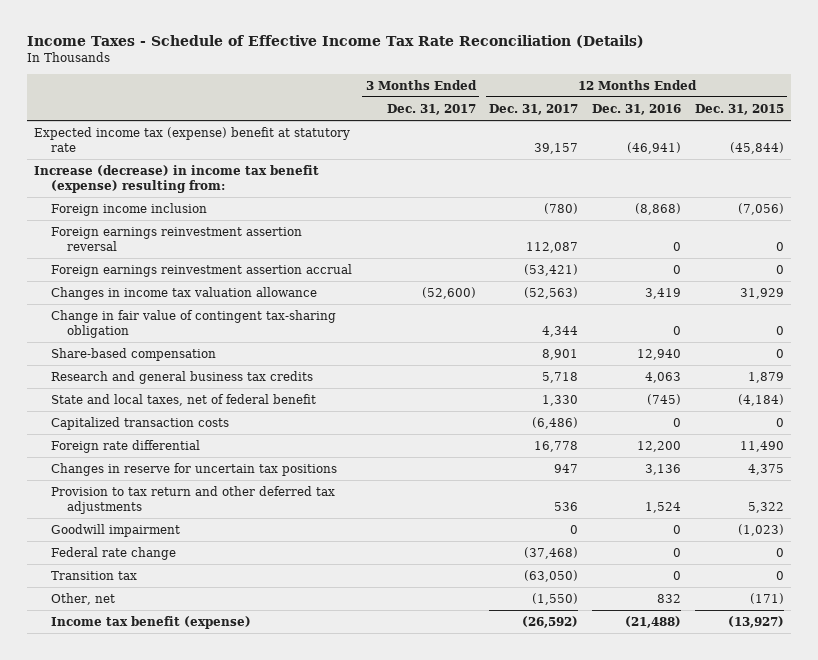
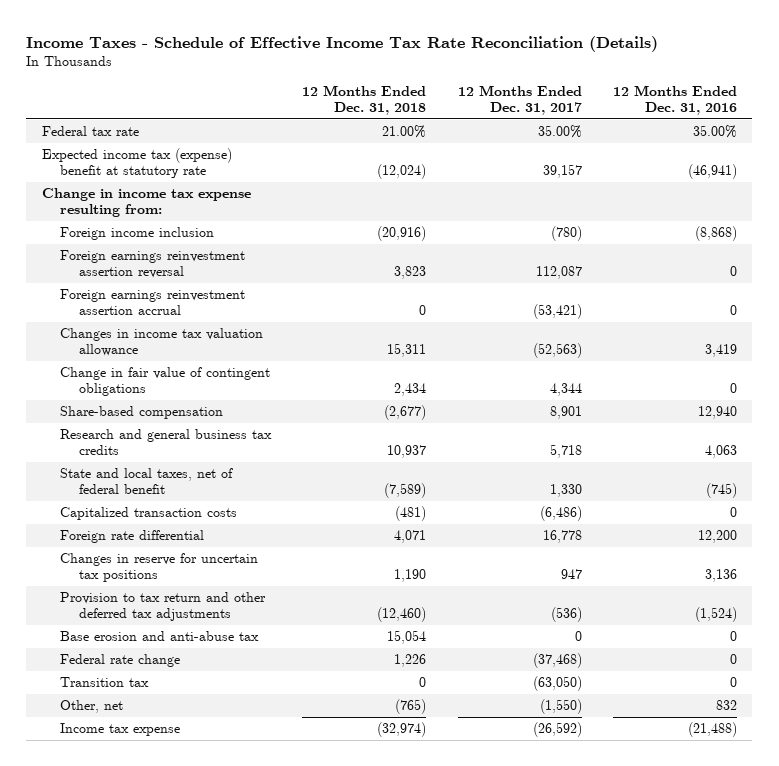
- | 3 Months Ended Dec. 31, 2017 | 12 Months Ended Dec. 31, 2017 | 12 Months Ended Dec. 31, 2016 | 12 Months Ended Dec. 31, 2015
+ | 12 Months Ended Dec. 31, 2018 | 12 Months Ended Dec. 31, 2017 | 12 Months Ended Dec. 31, 2016
+ Federal tax rate | 21.00% | 35.00% | 35.00%
- Increase (decrease) in income tax benefit (expense) resulting from:
+ Change in income tax expense resulting from:
- Change in fair value of contingent tax-sharing obligation | | 4,344 | 0 | 0
+ Change in fair value of contingent obligations | 2,434 | 4,344 | 0
- Provision to tax return and other deferred tax adjustments | | 536 | 1,524 | 5,322
- Goodwill impairment | | 0 | 0 | (1,023)
+ Provision to tax return and other deferred tax adjustments | (12,460) | (536) | (1,524)
+ Base erosion and anti-abuse tax | 15,054 | 0 | 0
- Income tax benefit (expense) | | (26,592) | (21,488) | (13,927)
+ Income tax expense | (32,974) | (26,592) | (21,488)

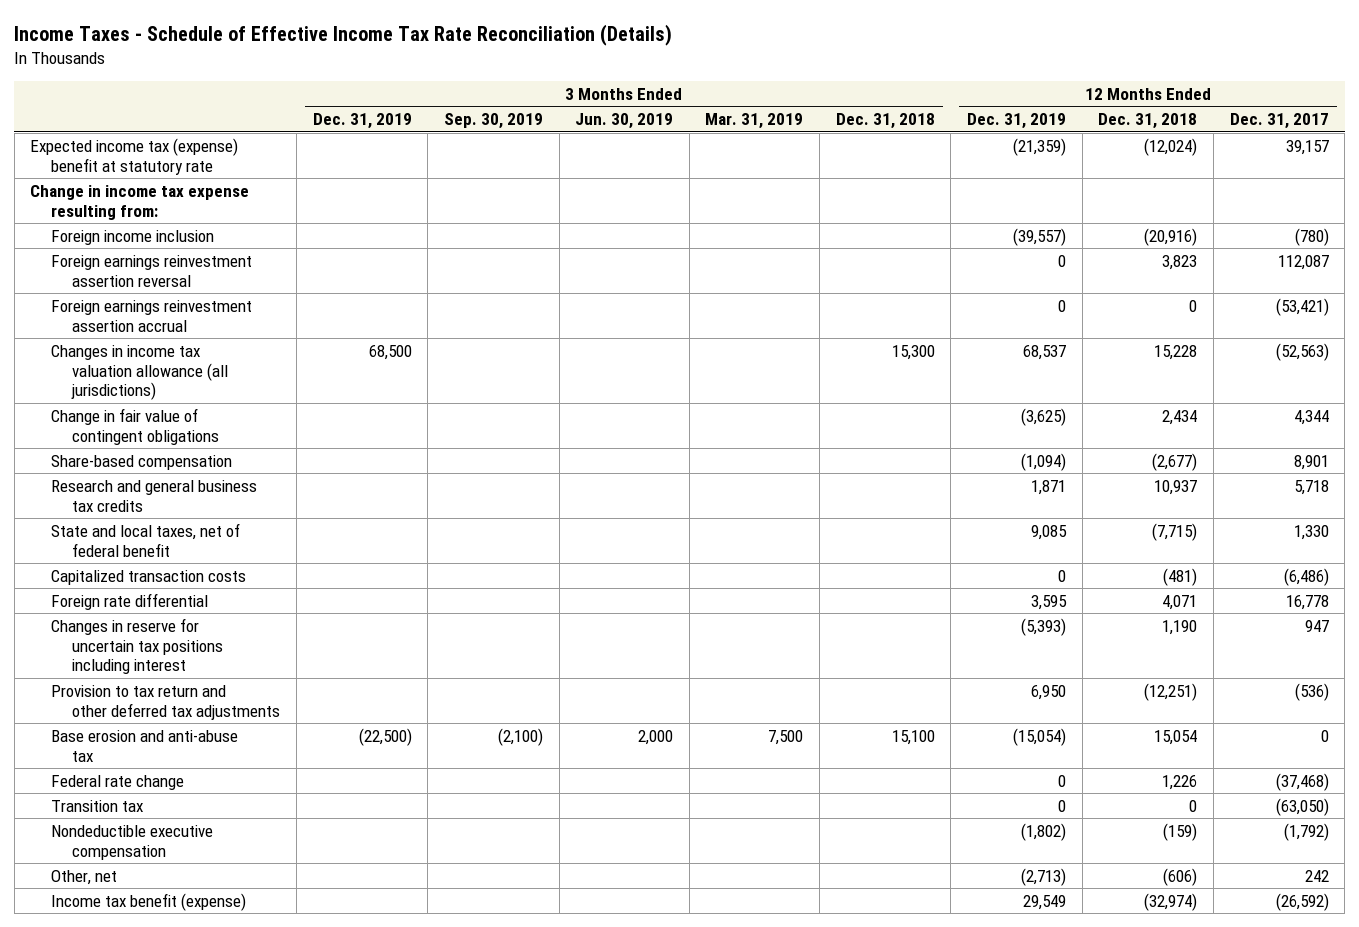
- | 12 Months Ended Dec. 31, 2018 | 12 Months Ended Dec. 31, 2017 | 12 Months Ended Dec. 31, 2016
+ | 3 Months Ended Dec. 31, 2019 | 3 Months Ended Sep. 30, 2019 | 3 Months Ended Jun. 30, 2019 | 3 Months Ended Mar. 31, 2019 | 3 Months Ended Dec. 31, 2018 | 12 Months Ended Dec. 31, 2019 | 12 Months Ended Dec. 31, 2018 | 12 Months Ended Dec. 31, 2017
- Federal tax rate | 21.00% | 35.00% | 35.00%
- Changes in income tax valuation allowance | 15,311 | (52,563) | 3,419
+ Changes in income tax valuation allowance (all jurisdictions) | 68,500 | | | | 15,300 | 68,537 | 15,228 | (52,563)
- State and local taxes, net of federal benefit | (7,589) | 1,330 | (745)
+ State and local taxes, net of federal benefit | | | | | | 9,085 | (7,715) | 1,330
- Changes in reserve for uncertain tax positions | 1,190 | 947 | 3,136
- Provision to tax return and other deferred tax adjustments | (12,460) | (536) | (1,524)
+ Changes in reserve for uncertain tax positions including interest | | | | | | (5,393) | 1,190 | 947
+ Provision to tax return and other deferred tax adjustments | | | | | | 6,950 | (12,251) | (536)
- Other, net | (765) | (1,550) | 832
- Income tax expense | (32,974) | (26,592) | (21,488)
+ Nondeductible executive compensation | | | | | | (1,802) | (159) | (1,792)
+ Other, net | | | | | | (2,713) | (606) | 242
+ Income tax benefit (expense) | | | | | | 29,549 | (32,974) | (26,592)

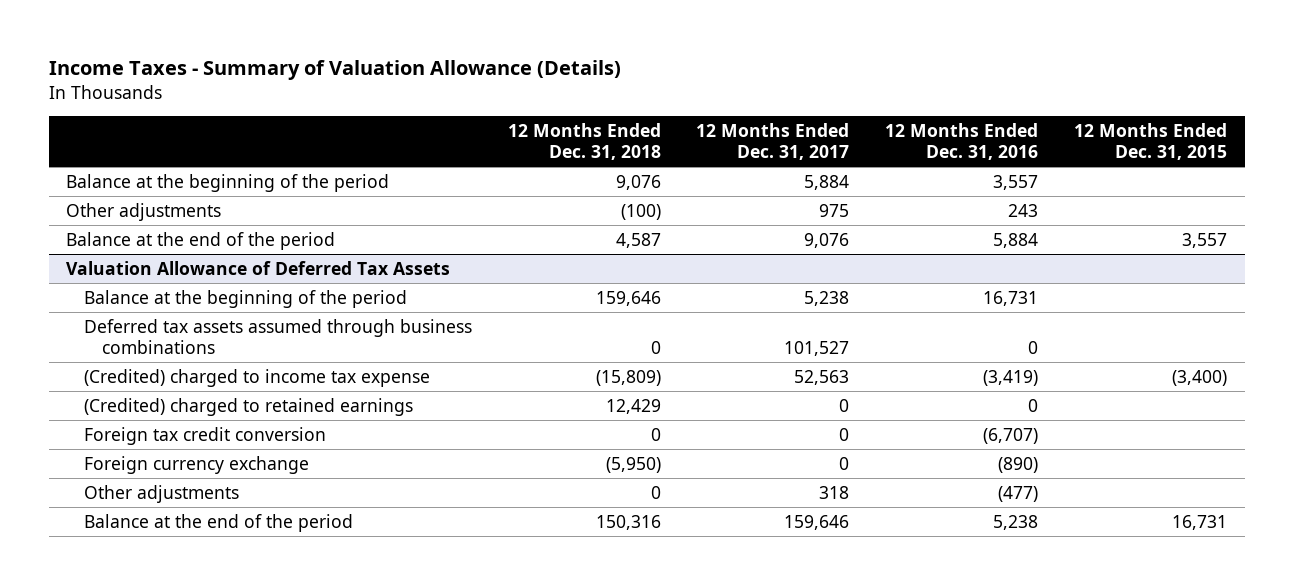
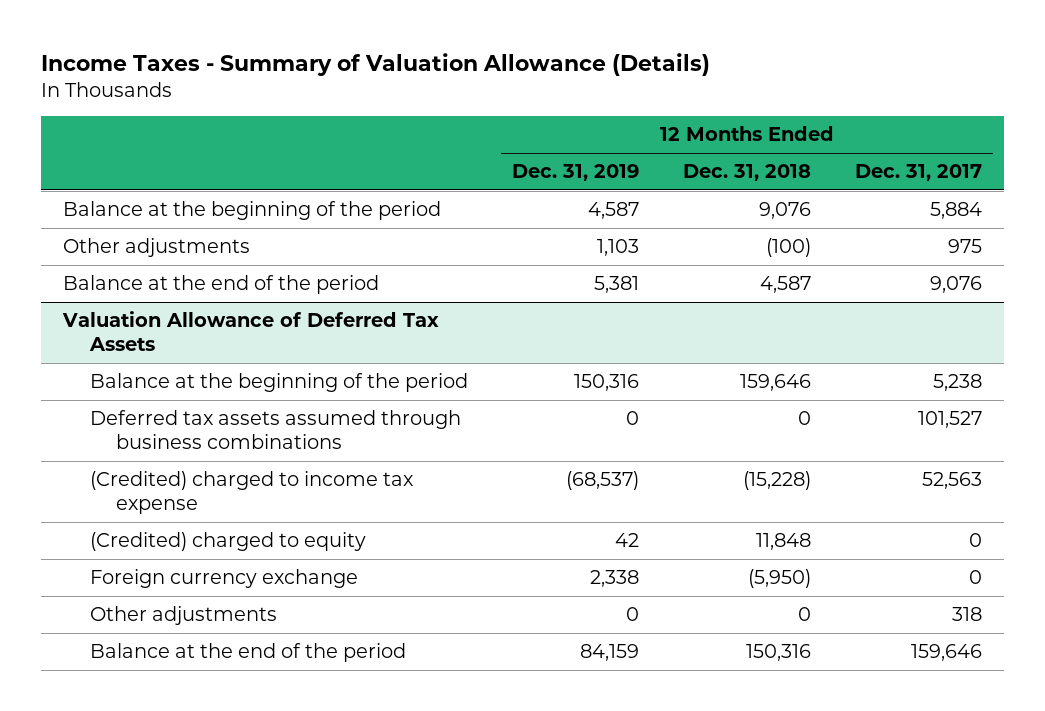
- | 12 Months Ended Dec. 31, 2018 | 12 Months Ended Dec. 31, 2017 | 12 Months Ended Dec. 31, 2016 | 12 Months Ended Dec. 31, 2015
+ | 12 Months Ended Dec. 31, 2019 | 12 Months Ended Dec. 31, 2018 | 12 Months Ended Dec. 31, 2017
@ Valuation Allowance of Deferred Tax Assets
- (Credited) charged to income tax expense | (15,809) | 52,563 | (3,419) | (3,400)
- (Credited) charged to retained earnings | 12,429 | 0 | 0 |
- Foreign tax credit conversion | 0 | 0 | (6,707) |
+ (Credited) charged to income tax expense | (68,537) | (15,228) | 52,563
+ (Credited) charged to equity | 42 | 11,848 | 0

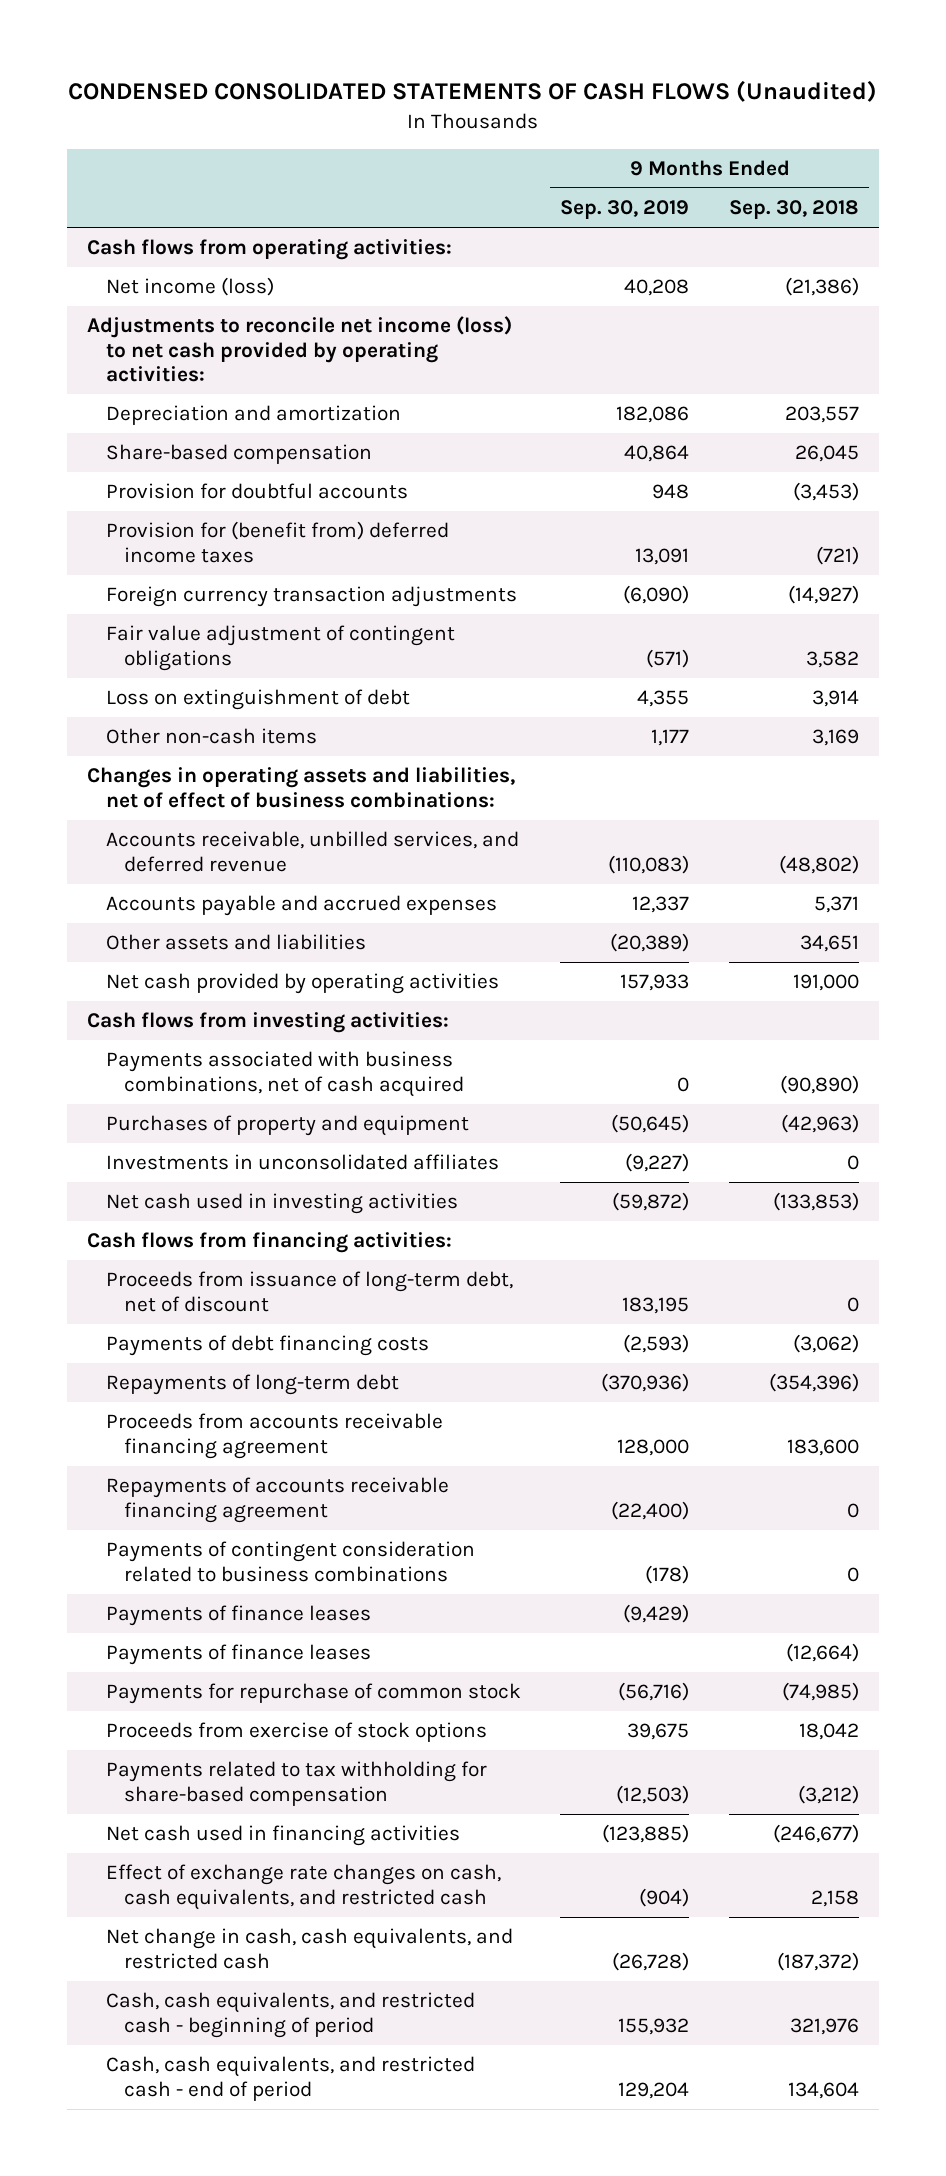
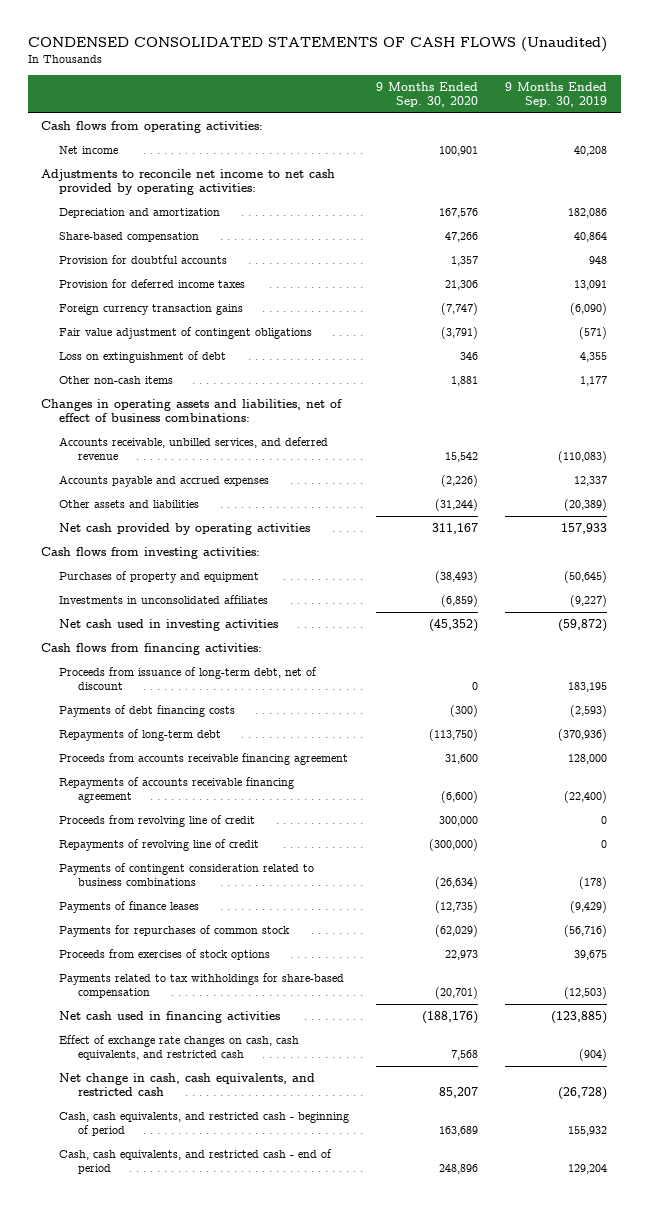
- | 9 Months Ended Sep. 30, 2019 | 9 Months Ended Sep. 30, 2018
+ | 9 Months Ended Sep. 30, 2020 | 9 Months Ended Sep. 30, 2019
- Net income (loss) | 40,208 | (21,386)
- Adjustments to reconcile net income (loss) to net cash provided by operating activities:
+ Net income | 100,901 | 40,208
+ Adjustments to reconcile net income to net cash provided by operating activities:
- Provision for (benefit from) deferred income taxes | 13,091 | (721)
- Foreign currency transaction adjustments | (6,090) | (14,927)
+ Provision for deferred income taxes | 21,306 | 13,091
+ Foreign currency transaction gains | (7,747) | (6,090)
- Payments associated with business combinations, net of cash acquired | 0 | (90,890)
+ Proceeds from revolving line of credit | 300,000 | 0
+ Repayments of revolving line of credit | (300,000) | 0
- Payments of finance leases | | (12,664)
- Payments for repurchase of common stock | (56,716) | (74,985)
- Proceeds from exercise of stock options | 39,675 | 18,042
- Payments related to tax withholding for share-based compensation | (12,503) | (3,212)
+ Payments for repurchases of common stock | (62,029) | (56,716)
+ Proceeds from exercises of stock options | 22,973 | 39,675
+ Payments related to tax withholdings for share-based compensation | (20,701) | (12,503)

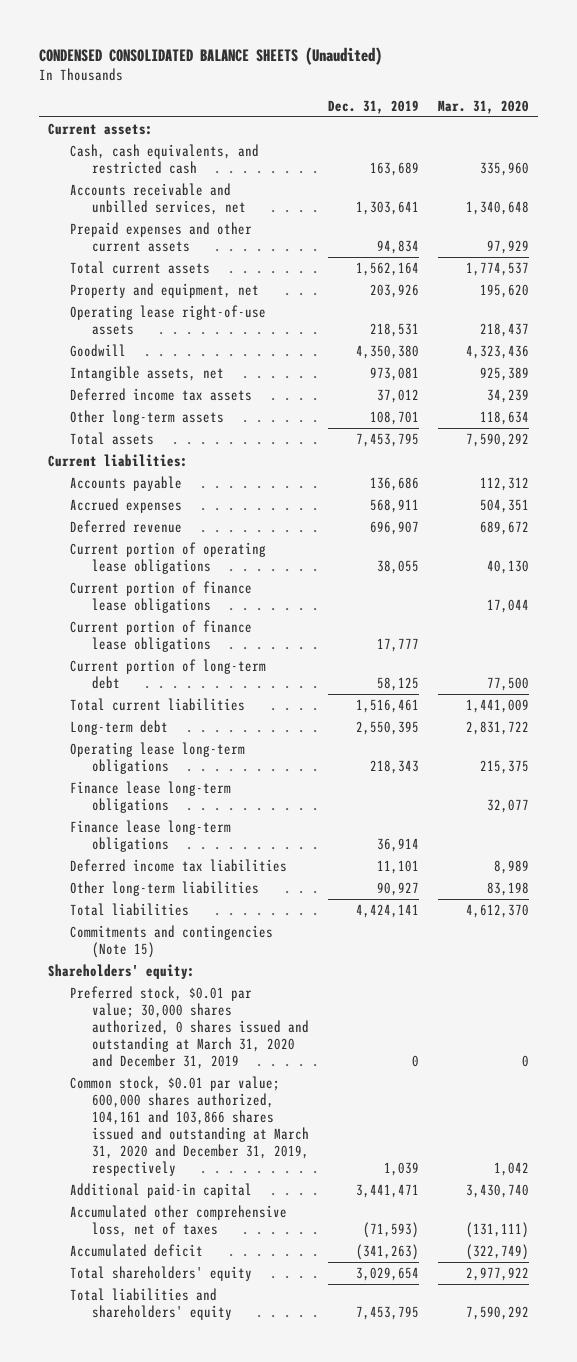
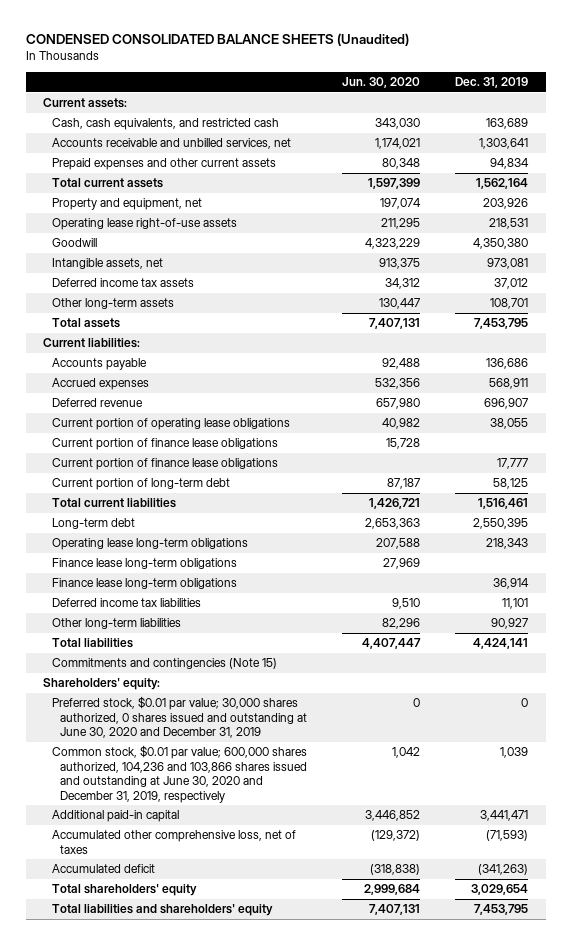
- | Dec. 31, 2019 | Mar. 31, 2020
+ | Jun. 30, 2020 | Dec. 31, 2019
- Preferred stock, $0.01 par value; 30,000 shares authorized, 0 shares issued and outstanding at March 31, 2020 and December 31, 2019 | 0 | 0
- Common stock, $0.01 par value; 600,000 shares authorized, 104,161 and 103,866 shares issued and outstanding at March 31, 2020 and December 31, 2019, respectively | 1,039 | 1,042
+ Preferred stock, $0.01 par value; 30,000 shares authorized, 0 shares issued and outstanding at June 30, 2020 and December 31, 2019 | 0 | 0
+ Common stock, $0.01 par value; 600,000 shares authorized, 104,236 and 103,866 shares issued and outstanding at June 30, 2020 and December 31, 2019, respectively | 1,042 | 1,039

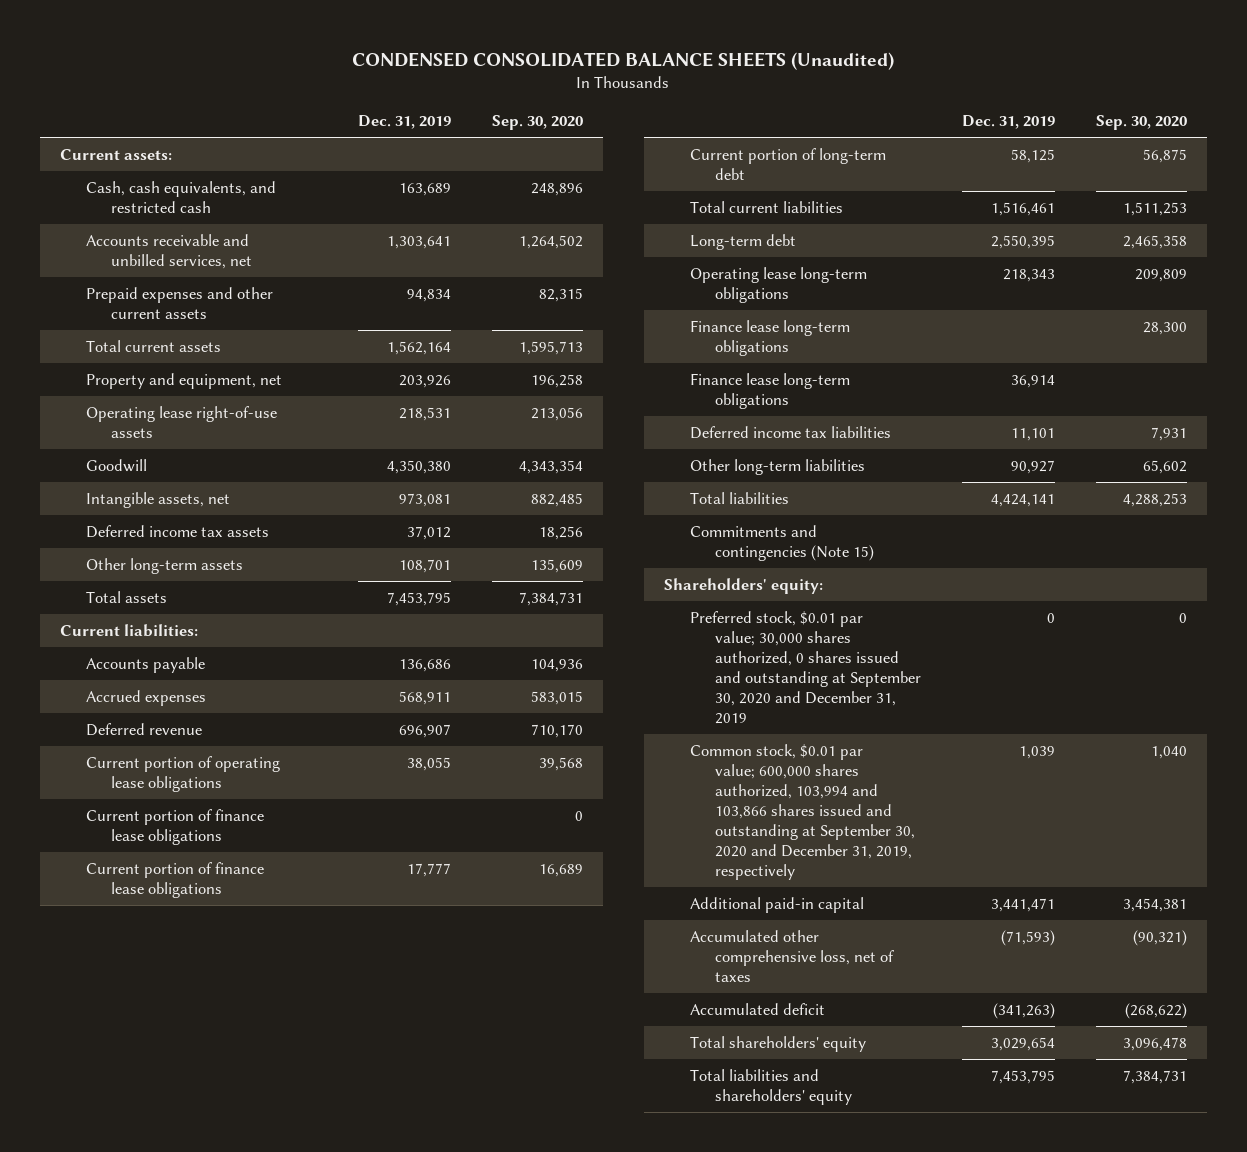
- | Jun. 30, 2020 | Dec. 31, 2019
+ | Dec. 31, 2019 | Sep. 30, 2020
- Preferred stock, $0.01 par value; 30,000 shares authorized, 0 shares issued and outstanding at June 30, 2020 and December 31, 2019 | 0 | 0
- Common stock, $0.01 par value; 600,000 shares authorized, 104,236 and 103,866 shares issued and outstanding at June 30, 2020 and December 31, 2019, respectively | 1,042 | 1,039
+ Preferred stock, $0.01 par value; 30,000 shares authorized, 0 shares issued and outstanding at September 30, 2020 and December 31, 2019 | 0 | 0
+ Common stock, $0.01 par value; 600,000 shares authorized, 103,994 and 103,866 shares issued and outstanding at September 30, 2020 and December 31, 2019, respectively | 1,039 | 1,040

